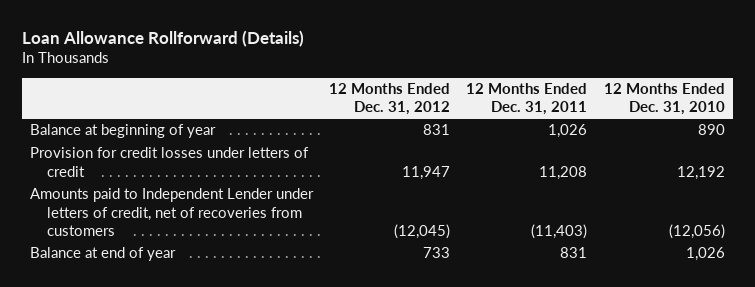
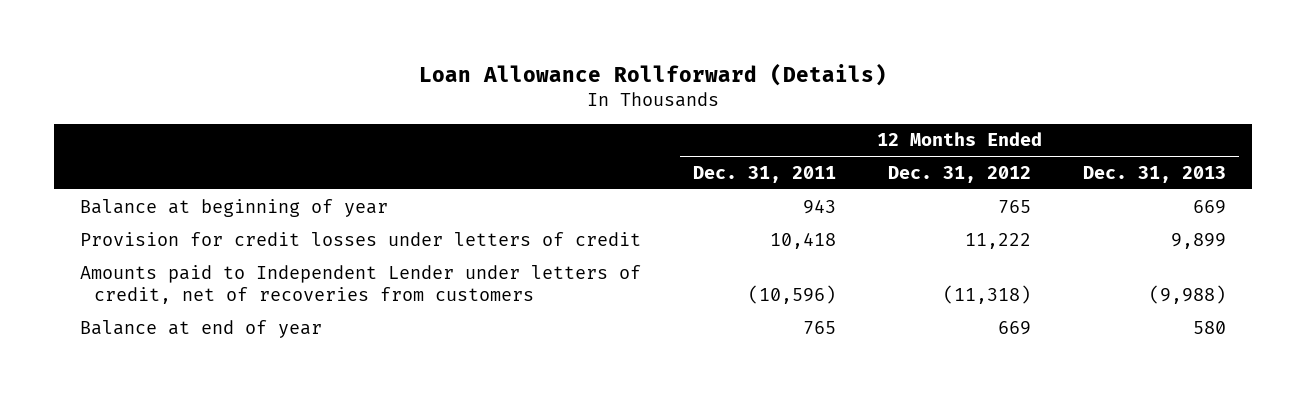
- | 12 Months Ended Dec. 31, 2012 | 12 Months Ended Dec. 31, 2011 | 12 Months Ended Dec. 31, 2010
+ | 12 Months Ended Dec. 31, 2011 | 12 Months Ended Dec. 31, 2012 | 12 Months Ended Dec. 31, 2013
- Balance at beginning of year | 831 | 1,026 | 890
- Provision for credit losses under letters of credit | 11,947 | 11,208 | 12,192
- Amounts paid to Independent Lender under letters of credit, net of recoveries from customers | (12,045) | (11,403) | (12,056)
- Balance at end of year | 733 | 831 | 1,026
+ Balance at beginning of year | 943 | 765 | 669
+ Provision for credit losses under letters of credit | 10,418 | 11,222 | 9,899
+ Amounts paid to Independent Lender under letters of credit, net of recoveries from customers | (10,596) | (11,318) | (9,988)
+ Balance at end of year | 765 | 669 | 580

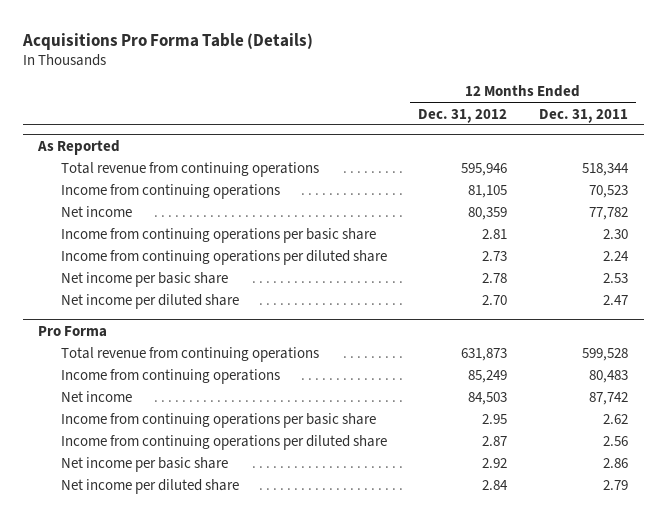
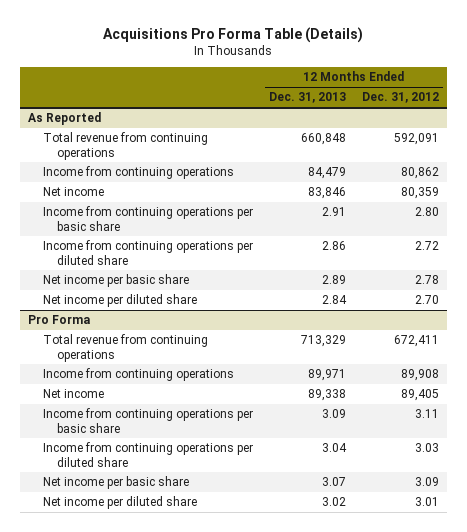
- | 12 Months Ended Dec. 31, 2012 | 12 Months Ended Dec. 31, 2011
+ | 12 Months Ended Dec. 31, 2013 | 12 Months Ended Dec. 31, 2012
@ As Reported
- Total revenue from continuing operations | 595,946 | 518,344
- Income from continuing operations | 81,105 | 70,523
+ Total revenue from continuing operations | 660,848 | 592,091
+ Income from continuing operations | 84,479 | 80,862
- Income from continuing operations per basic share | 2.81 | 2.30
- Income from continuing operations per diluted share | 2.73 | 2.24
+ Income from continuing operations per basic share | 2.91 | 2.80
+ Income from continuing operations per diluted share | 2.86 | 2.72
@ Pro Forma
- Total revenue from continuing operations | 631,873 | 599,528
- Income from continuing operations | 85,249 | 80,483
- Net income | 84,503 | 87,742
- Income from continuing operations per basic share | 2.95 | 2.62
- Income from continuing operations per diluted share | 2.87 | 2.56
- Net income per basic share | 2.92 | 2.86
- Net income per diluted share | 2.84 | 2.79
+ Total revenue from continuing operations | 713,329 | 672,411
+ Income from continuing operations | 89,971 | 89,908
+ Net income | 89,338 | 89,405
+ Income from continuing operations per basic share | 3.09 | 3.11
+ Income from continuing operations per diluted share | 3.04 | 3.03
+ Net income per basic share | 3.07 | 3.09
+ Net income per diluted share | 3.02 | 3.01

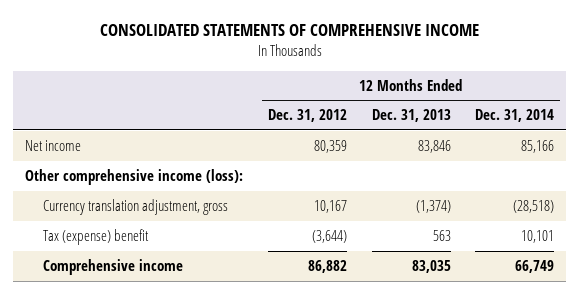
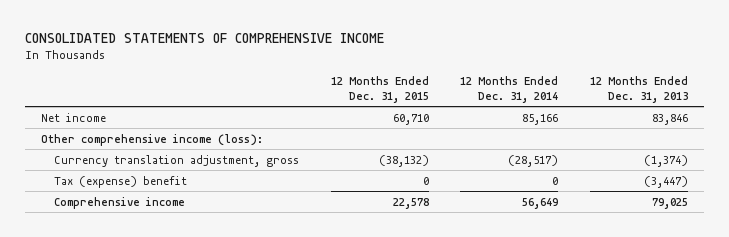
- | 12 Months Ended Dec. 31, 2012 | 12 Months Ended Dec. 31, 2013 | 12 Months Ended Dec. 31, 2014
+ | 12 Months Ended Dec. 31, 2015 | 12 Months Ended Dec. 31, 2014 | 12 Months Ended Dec. 31, 2013
- Currency translation adjustment, gross | 10,167 | (1,374) | (28,518)
- Tax (expense) benefit | (3,644) | 563 | 10,101
- Comprehensive income | 86,882 | 83,035 | 66,749
+ Currency translation adjustment, gross | (38,132) | (28,517) | (1,374)
+ Tax (expense) benefit | 0 | 0 | (3,447)
+ Comprehensive income | 22,578 | 56,649 | 79,025

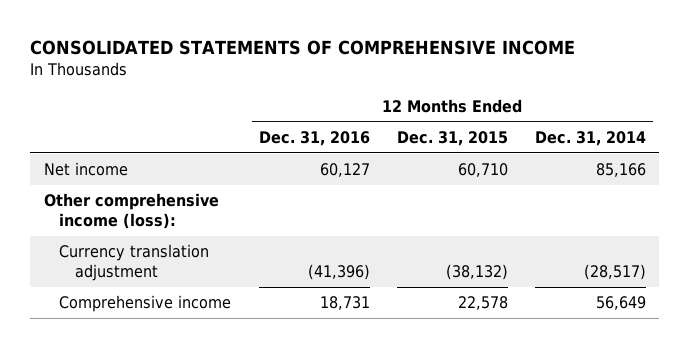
- | 12 Months Ended Dec. 31, 2015 | 12 Months Ended Dec. 31, 2014 | 12 Months Ended Dec. 31, 2013
+ | 12 Months Ended Dec. 31, 2016 | 12 Months Ended Dec. 31, 2015 | 12 Months Ended Dec. 31, 2014
- Currency translation adjustment, gross | (38,132) | (28,517) | (1,374)
- Tax (expense) benefit | 0 | 0 | (3,447)
+ Currency translation adjustment | (41,396) | (38,132) | (28,517)

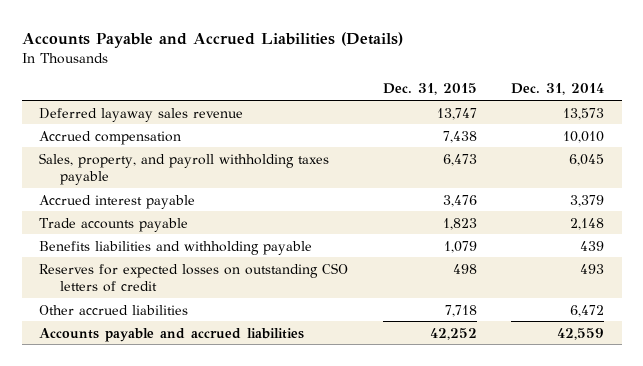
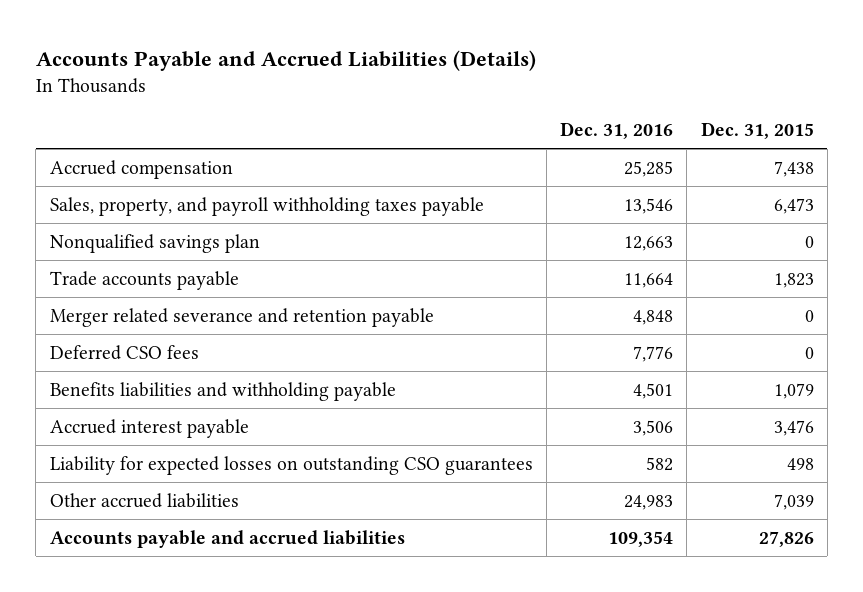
- | Dec. 31, 2015 | Dec. 31, 2014
+ | Dec. 31, 2016 | Dec. 31, 2015
- Deferred layaway sales revenue | 13,747 | 13,573
+ Nonqualified savings plan | 12,663 | 0
+ Merger related severance and retention payable | 4,848 | 0
+ Deferred CSO fees | 7,776 | 0
- Reserves for expected losses on outstanding CSO letters of credit | 498 | 493
- Other accrued liabilities | 7,718 | 6,472
- Accounts payable and accrued liabilities | 42,252 | 42,559
moved down: Accrued interest payable | 3,506 | 3,476
+ Liability for expected losses on outstanding CSO guarantees | 582 | 498
+ Other accrued liabilities | 24,983 | 7,039
+ Accounts payable and accrued liabilities | 109,354 | 27,826

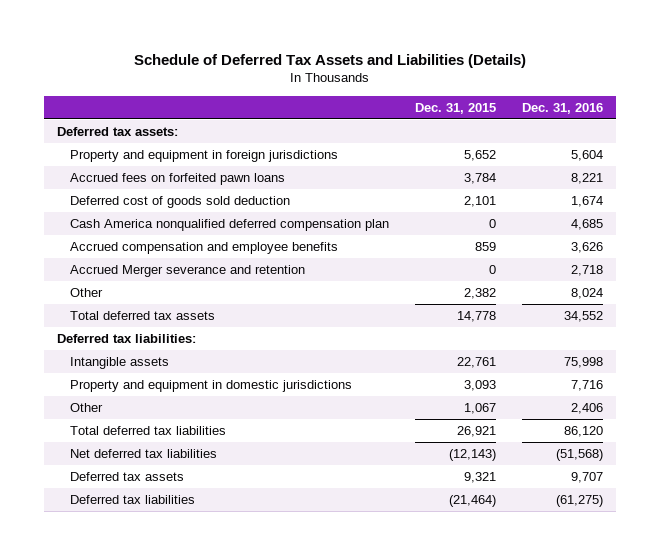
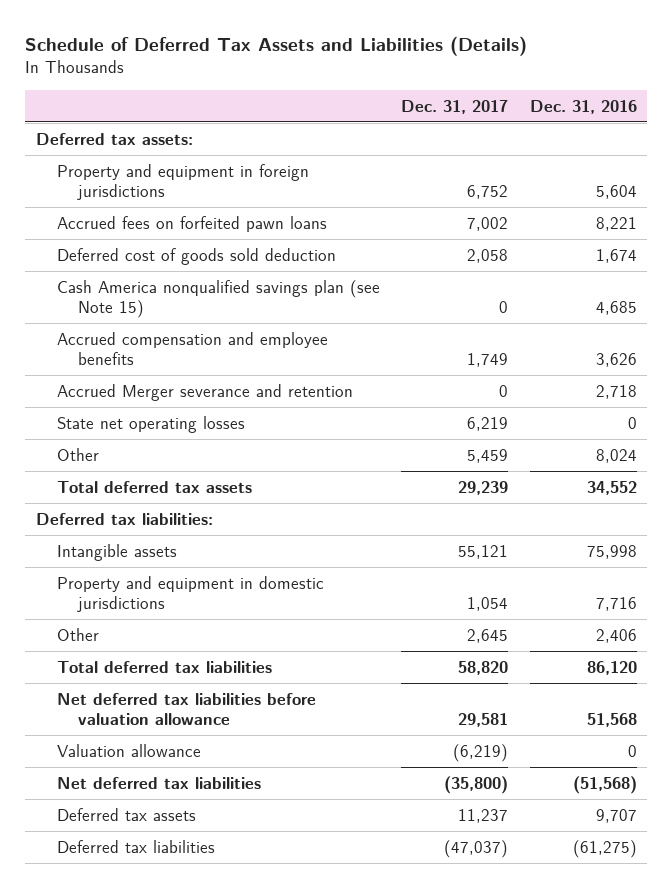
- | Dec. 31, 2015 | Dec. 31, 2016
+ | Dec. 31, 2017 | Dec. 31, 2016
- Cash America nonqualified deferred compensation plan | 0 | 4,685
+ Cash America nonqualified savings plan (see Note 15) | 0 | 4,685
+ State net operating losses | 6,219 | 0
+ Net deferred tax liabilities before valuation allowance | 29,581 | 51,568
+ Valuation allowance | (6,219) | 0

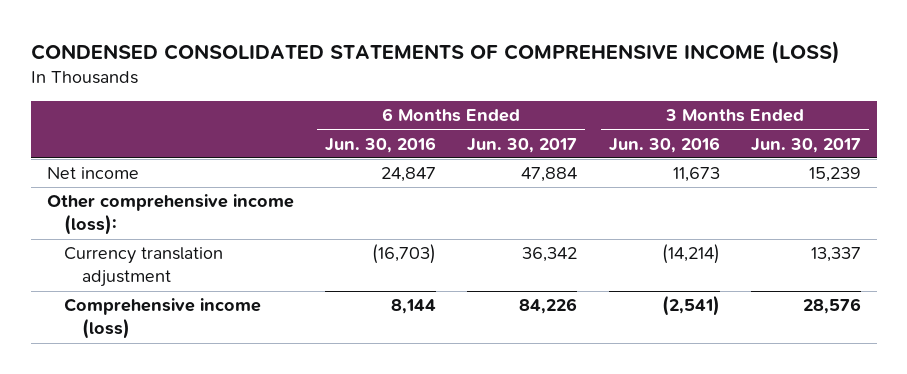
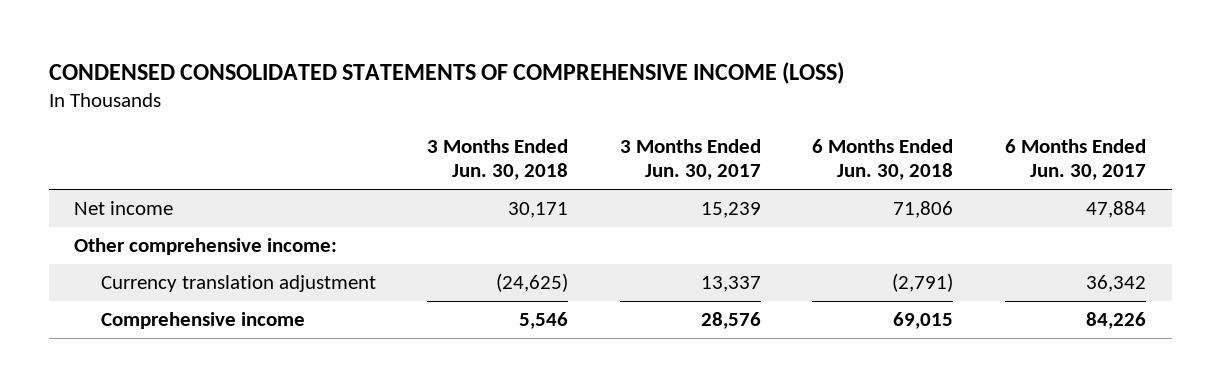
- | 6 Months Ended Jun. 30, 2016 | 6 Months Ended Jun. 30, 2017 | 3 Months Ended Jun. 30, 2016 | 3 Months Ended Jun. 30, 2017
+ | 3 Months Ended Jun. 30, 2018 | 3 Months Ended Jun. 30, 2017 | 6 Months Ended Jun. 30, 2018 | 6 Months Ended Jun. 30, 2017
- Other comprehensive income (loss):
+ Other comprehensive income:
- Comprehensive income (loss) | 8,144 | 84,226 | (2,541) | 28,576
+ Comprehensive income | 5,546 | 28,576 | 69,015 | 84,226

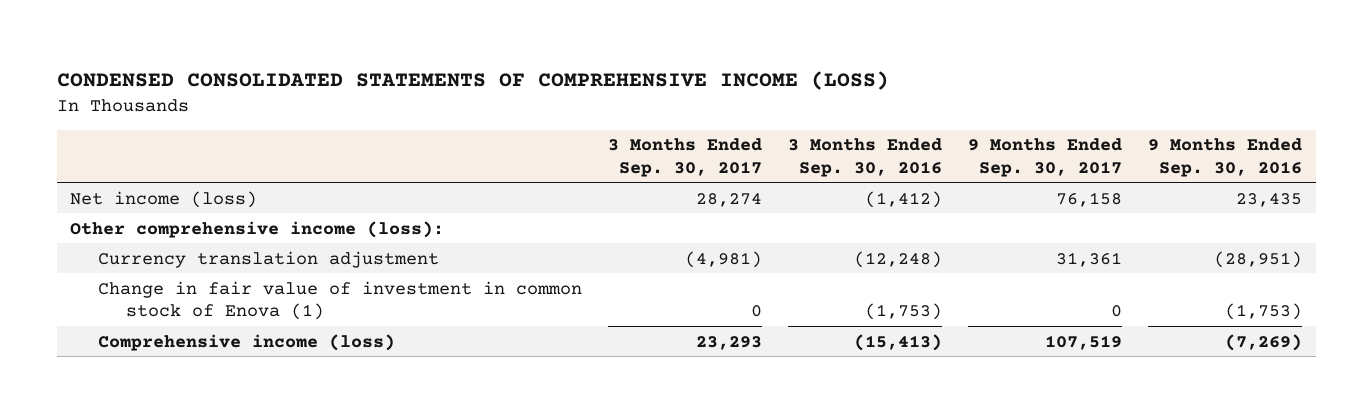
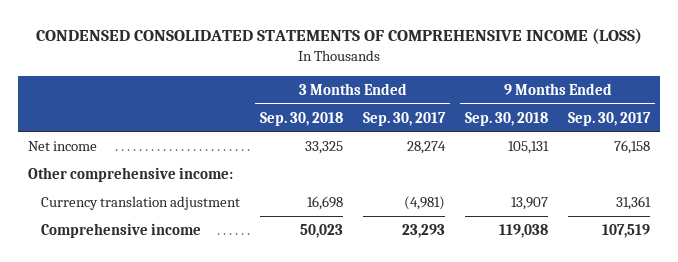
- | 3 Months Ended Sep. 30, 2017 | 3 Months Ended Sep. 30, 2016 | 9 Months Ended Sep. 30, 2017 | 9 Months Ended Sep. 30, 2016
+ | 3 Months Ended Sep. 30, 2018 | 3 Months Ended Sep. 30, 2017 | 9 Months Ended Sep. 30, 2018 | 9 Months Ended Sep. 30, 2017
- Net income (loss) | 28,274 | (1,412) | 76,158 | 23,435
- Other comprehensive income (loss):
+ Net income | 33,325 | 28,274 | 105,131 | 76,158
+ Other comprehensive income:
- Change in fair value of investment in common stock of Enova (1) | 0 | (1,753) | 0 | (1,753)
- Comprehensive income (loss) | 23,293 | (15,413) | 107,519 | (7,269)
+ Comprehensive income | 50,023 | 23,293 | 119,038 | 107,519

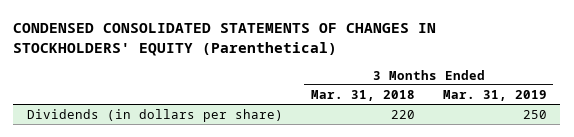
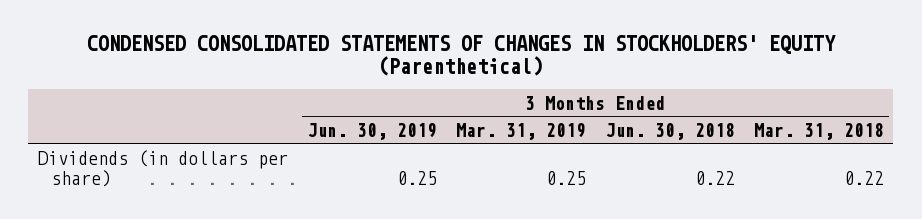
- | 3 Months Ended Mar. 31, 2018 | 3 Months Ended Mar. 31, 2019
+ | 3 Months Ended Jun. 30, 2019 | 3 Months Ended Mar. 31, 2019 | 3 Months Ended Jun. 30, 2018 | 3 Months Ended Mar. 31, 2018
- Dividends (in dollars per share) | 220 | 250
+ Dividends (in dollars per share) | 0.25 | 0.25 | 0.22 | 0.22

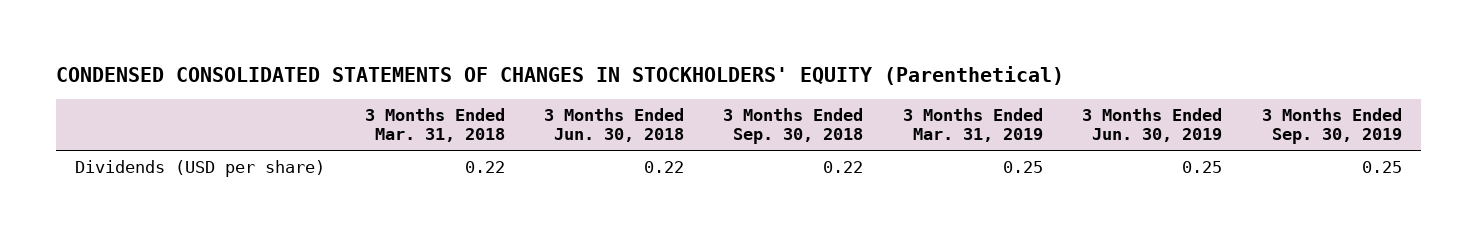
- | 3 Months Ended Jun. 30, 2019 | 3 Months Ended Mar. 31, 2019 | 3 Months Ended Jun. 30, 2018 | 3 Months Ended Mar. 31, 2018
+ | 3 Months Ended Mar. 31, 2018 | 3 Months Ended Jun. 30, 2018 | 3 Months Ended Sep. 30, 2018 | 3 Months Ended Mar. 31, 2019 | 3 Months Ended Jun. 30, 2019 | 3 Months Ended Sep. 30, 2019
- Dividends (in dollars per share) | 0.25 | 0.25 | 0.22 | 0.22
+ Dividends (USD per share) | 0.22 | 0.22 | 0.22 | 0.25 | 0.25 | 0.25

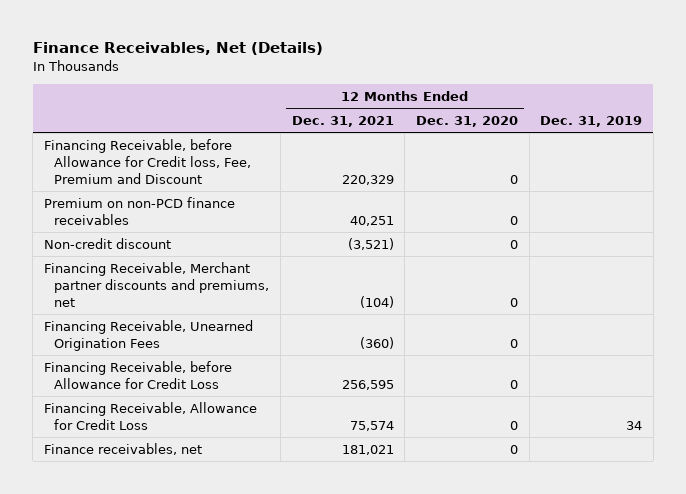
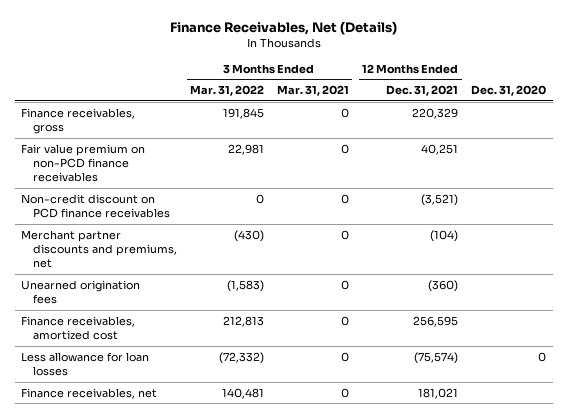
- | 12 Months Ended Dec. 31, 2021 | 12 Months Ended Dec. 31, 2020 | Dec. 31, 2019
+ | 3 Months Ended Mar. 31, 2022 | 3 Months Ended Mar. 31, 2021 | 12 Months Ended Dec. 31, 2021 | Dec. 31, 2020
- Financing Receivable, before Allowance for Credit loss, Fee, Premium and Discount | 220,329 | 0 |
- Premium on non-PCD finance receivables | 40,251 | 0 |
- Non-credit discount | (3,521) | 0 |
- Financing Receivable, Merchant partner discounts and premiums, net | (104) | 0 |
- Financing Receivable, Unearned Origination Fees | (360) | 0 |
- Financing Receivable, before Allowance for Credit Loss | 256,595 | 0 |
- Financing Receivable, Allowance for Credit Loss | 75,574 | 0 | 34
+ Finance receivables, gross | 191,845 | 0 | 220,329 |
+ Fair value premium on non-PCD finance receivables | 22,981 | 0 | 40,251 |
+ Non-credit discount on PCD finance receivables | 0 | 0 | (3,521) |
+ Merchant partner discounts and premiums, net | (430) | 0 | (104) |
+ Unearned origination fees | (1,583) | 0 | (360) |
+ Finance receivables, amortized cost | 212,813 | 0 | 256,595 |
+ Less allowance for loan losses | (72,332) | 0 | (75,574) | 0

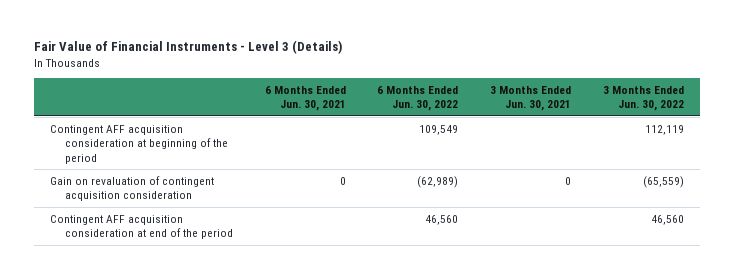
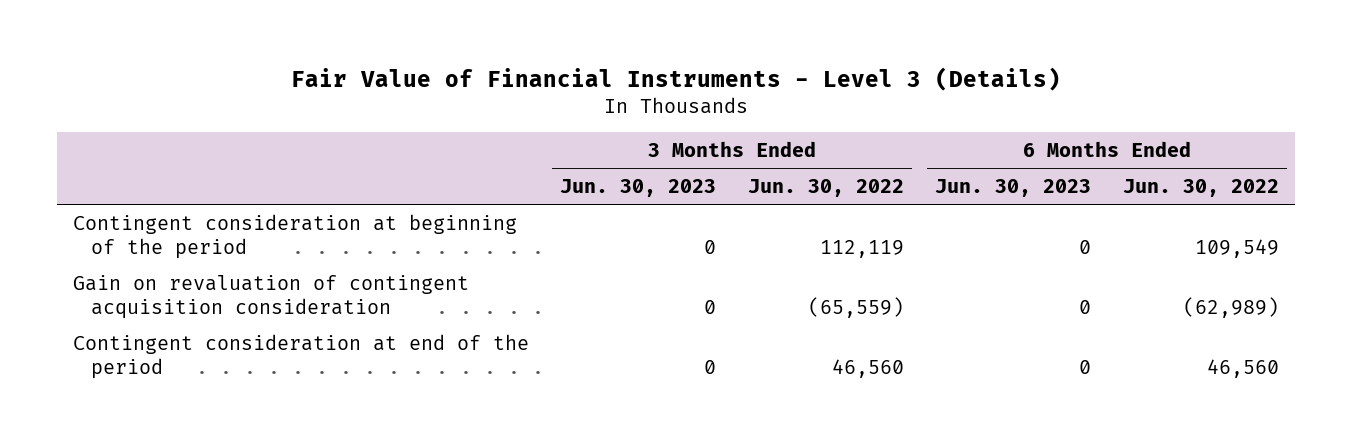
- | 6 Months Ended Jun. 30, 2021 | 6 Months Ended Jun. 30, 2022 | 3 Months Ended Jun. 30, 2021 | 3 Months Ended Jun. 30, 2022
+ | 3 Months Ended Jun. 30, 2023 | 3 Months Ended Jun. 30, 2022 | 6 Months Ended Jun. 30, 2023 | 6 Months Ended Jun. 30, 2022
- Contingent AFF acquisition consideration at beginning of the period | | 109,549 | | 112,119
+ Contingent consideration at beginning of the period | 0 | 112,119 | 0 | 109,549
- Contingent AFF acquisition consideration at end of the period | | 46,560 | | 46,560
+ Contingent consideration at end of the period | 0 | 46,560 | 0 | 46,560

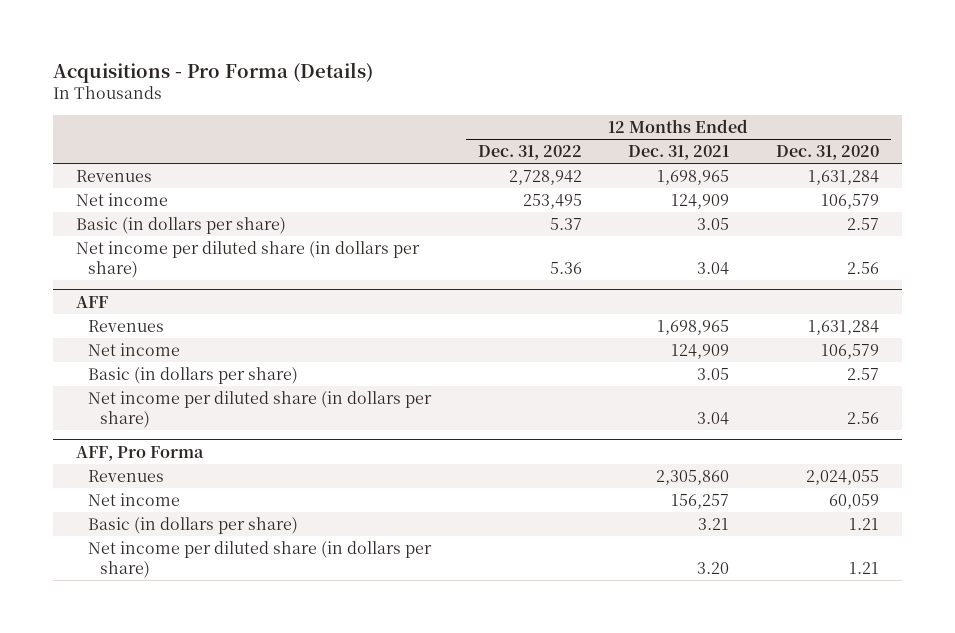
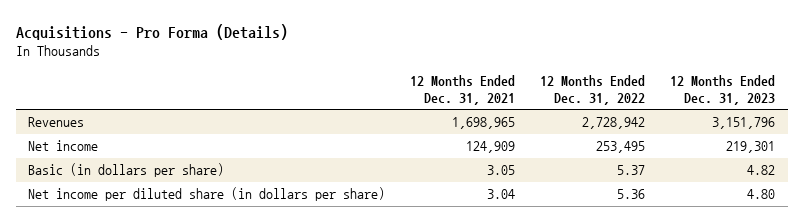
- | 12 Months Ended Dec. 31, 2022 | 12 Months Ended Dec. 31, 2021 | 12 Months Ended Dec. 31, 2020
+ | 12 Months Ended Dec. 31, 2021 | 12 Months Ended Dec. 31, 2022 | 12 Months Ended Dec. 31, 2023
- AFF
- Revenues | | 1,698,965 | 1,631,284
- Net income | | 124,909 | 106,579
- Basic (in dollars per share) | | 3.05 | 2.57
- Net income per diluted share (in dollars per share) | | 3.04 | 2.56
- AFF, Pro Forma
- Revenues | | 2,305,860 | 2,024,055
- Net income | | 156,257 | 60,059
- Basic (in dollars per share) | | 3.21 | 1.21
- Net income per diluted share (in dollars per share) | | 3.20 | 1.21

